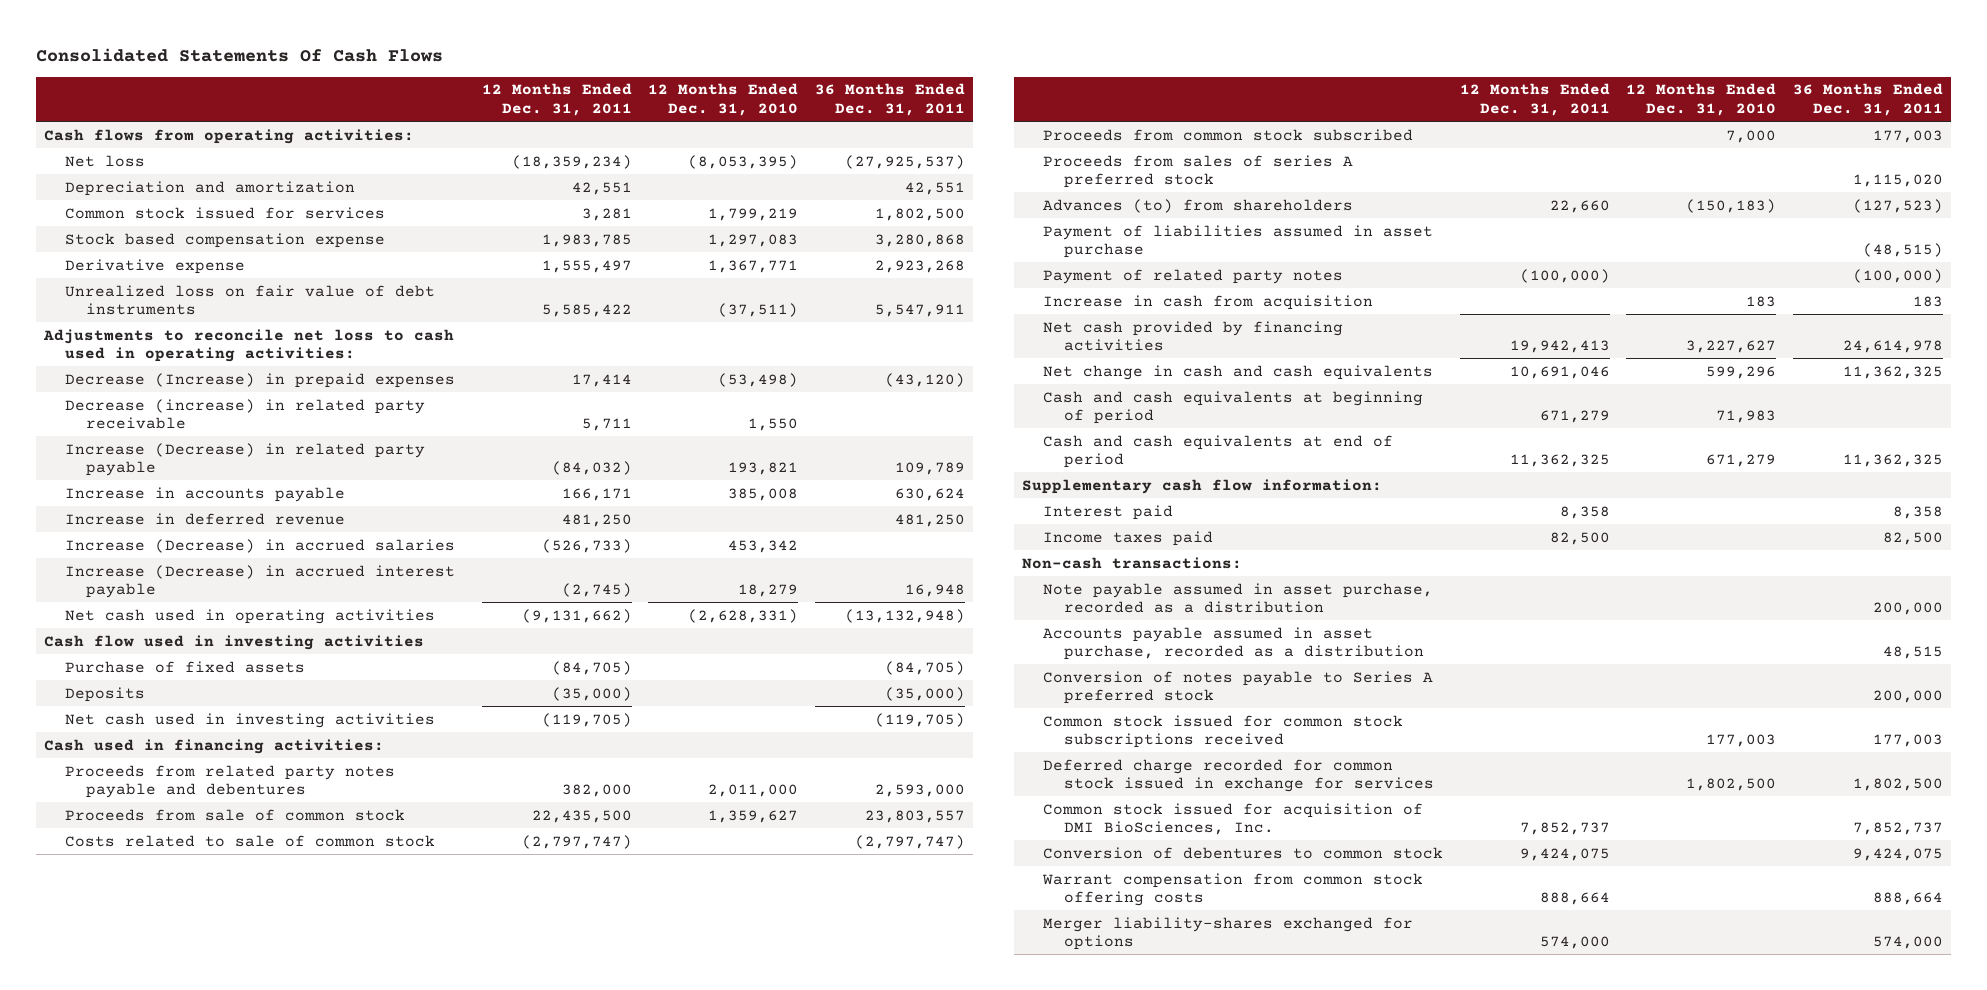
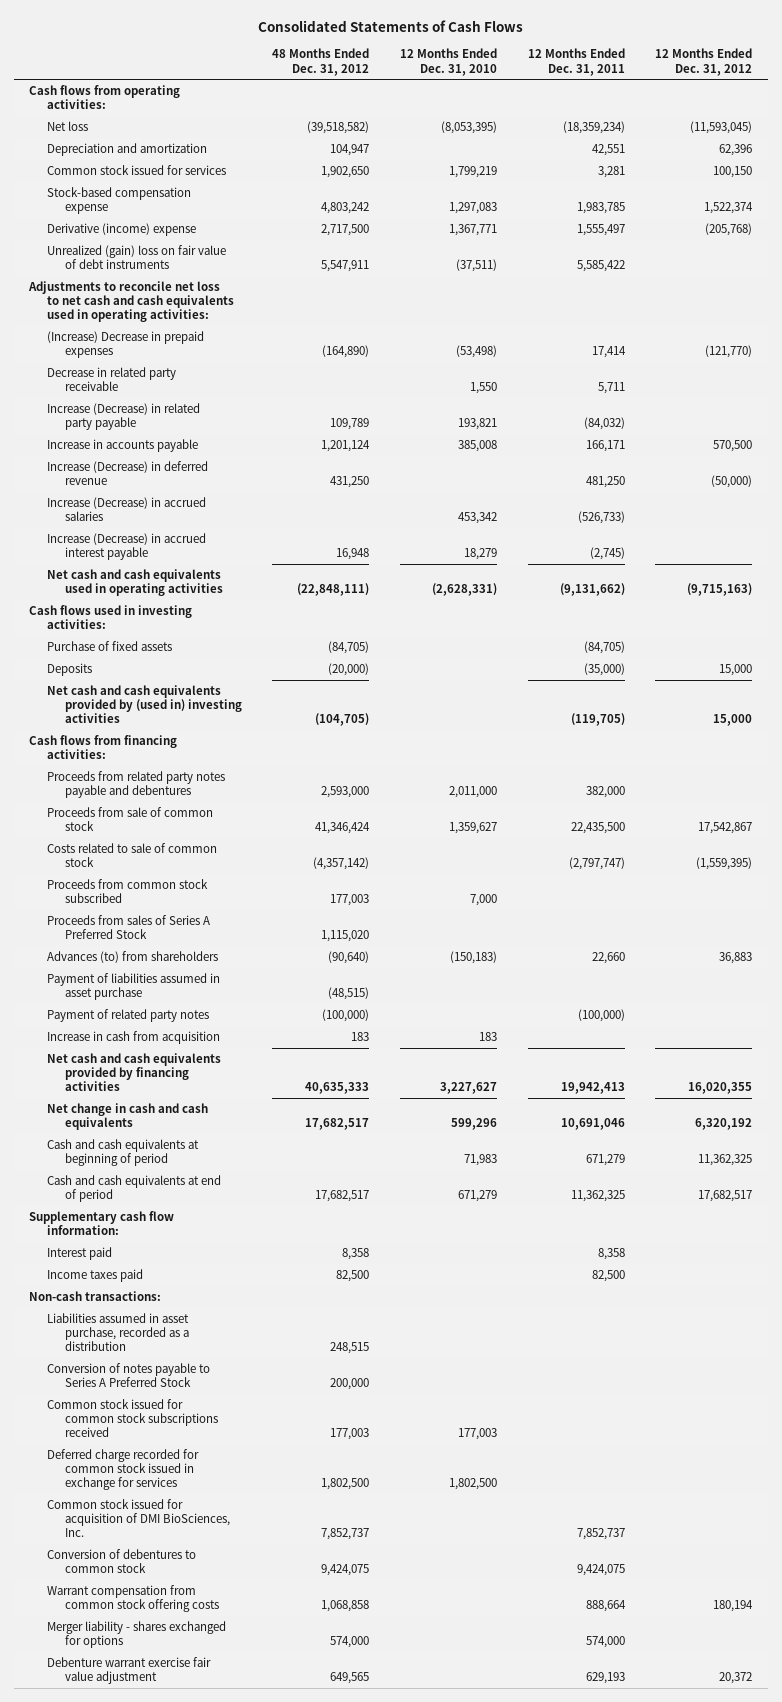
- Consolidated Statements Of Cash Flows
+ Consolidated Statements of Cash Flows
- | 12 Months Ended Dec. 31, 2011 | 12 Months Ended Dec. 31, 2010 | 36 Months Ended Dec. 31, 2011
+ | 48 Months Ended Dec. 31, 2012 | 12 Months Ended Dec. 31, 2010 | 12 Months Ended Dec. 31, 2011 | 12 Months Ended Dec. 31, 2012
- Stock based compensation expense | 1,983,785 | 1,297,083 | 3,280,868
- Derivative expense | 1,555,497 | 1,367,771 | 2,923,268
- Unrealized loss on fair value of debt instruments | 5,585,422 | (37,511) | 5,547,911
- Adjustments to reconcile net loss to cash used in operating activities:
- Decrease (Increase) in prepaid expenses | 17,414 | (53,498) | (43,120)
- Decrease (increase) in related party receivable | 5,711 | 1,550 |
+ Stock-based compensation expense | 4,803,242 | 1,297,083 | 1,983,785 | 1,522,374
+ Derivative (income) expense | 2,717,500 | 1,367,771 | 1,555,497 | (205,768)
+ Unrealized (gain) loss on fair value of debt instruments | 5,547,911 | (37,511) | 5,585,422 |
+ Adjustments to reconcile net loss to net cash and cash equivalents used in operating activities:
+ (Increase) Decrease in prepaid expenses | (164,890) | (53,498) | 17,414 | (121,770)
+ Decrease in related party receivable | | 1,550 | 5,711 |
- Increase in deferred revenue | 481,250 | | 481,250
+ Increase (Decrease) in deferred revenue | 431,250 | | 481,250 | (50,000)
- Net cash used in operating activities | (9,131,662) | (2,628,331) | (13,132,948)
- Cash flow used in investing activities
+ Net cash and cash equivalents used in operating activities | (22,848,111) | (2,628,331) | (9,131,662) | (9,715,163)
+ Cash flows used in investing activities:
- Net cash used in investing activities | (119,705) | | (119,705)
- Cash used in financing activities:
+ Net cash and cash equivalents provided by (used in) investing activities | (104,705) | | (119,705) | 15,000
+ Cash flows from financing activities:
- Proceeds from sales of series A preferred stock | | | 1,115,020
+ Proceeds from sales of Series A Preferred Stock | 1,115,020 | | |
- Net cash provided by financing activities | 19,942,413 | 3,227,627 | 24,614,978
+ Net cash and cash equivalents provided by financing activities | 40,635,333 | 3,227,627 | 19,942,413 | 16,020,355
- Note payable assumed in asset purchase, recorded as a distribution | | | 200,000
- Accounts payable assumed in asset purchase, recorded as a distribution | | | 48,515
- Conversion of notes payable to Series A preferred stock | | | 200,000
+ Liabilities assumed in asset purchase, recorded as a distribution | 248,515 | | |
+ Conversion of notes payable to Series A Preferred Stock | 200,000 | | |
- Merger liability-shares exchanged for options | 574,000 | | 574,000
+ Merger liability - shares exchanged for options | 574,000 | | 574,000 |
+ Debenture warrant exercise fair value adjustment | 649,565 | | 629,193 | 20,372

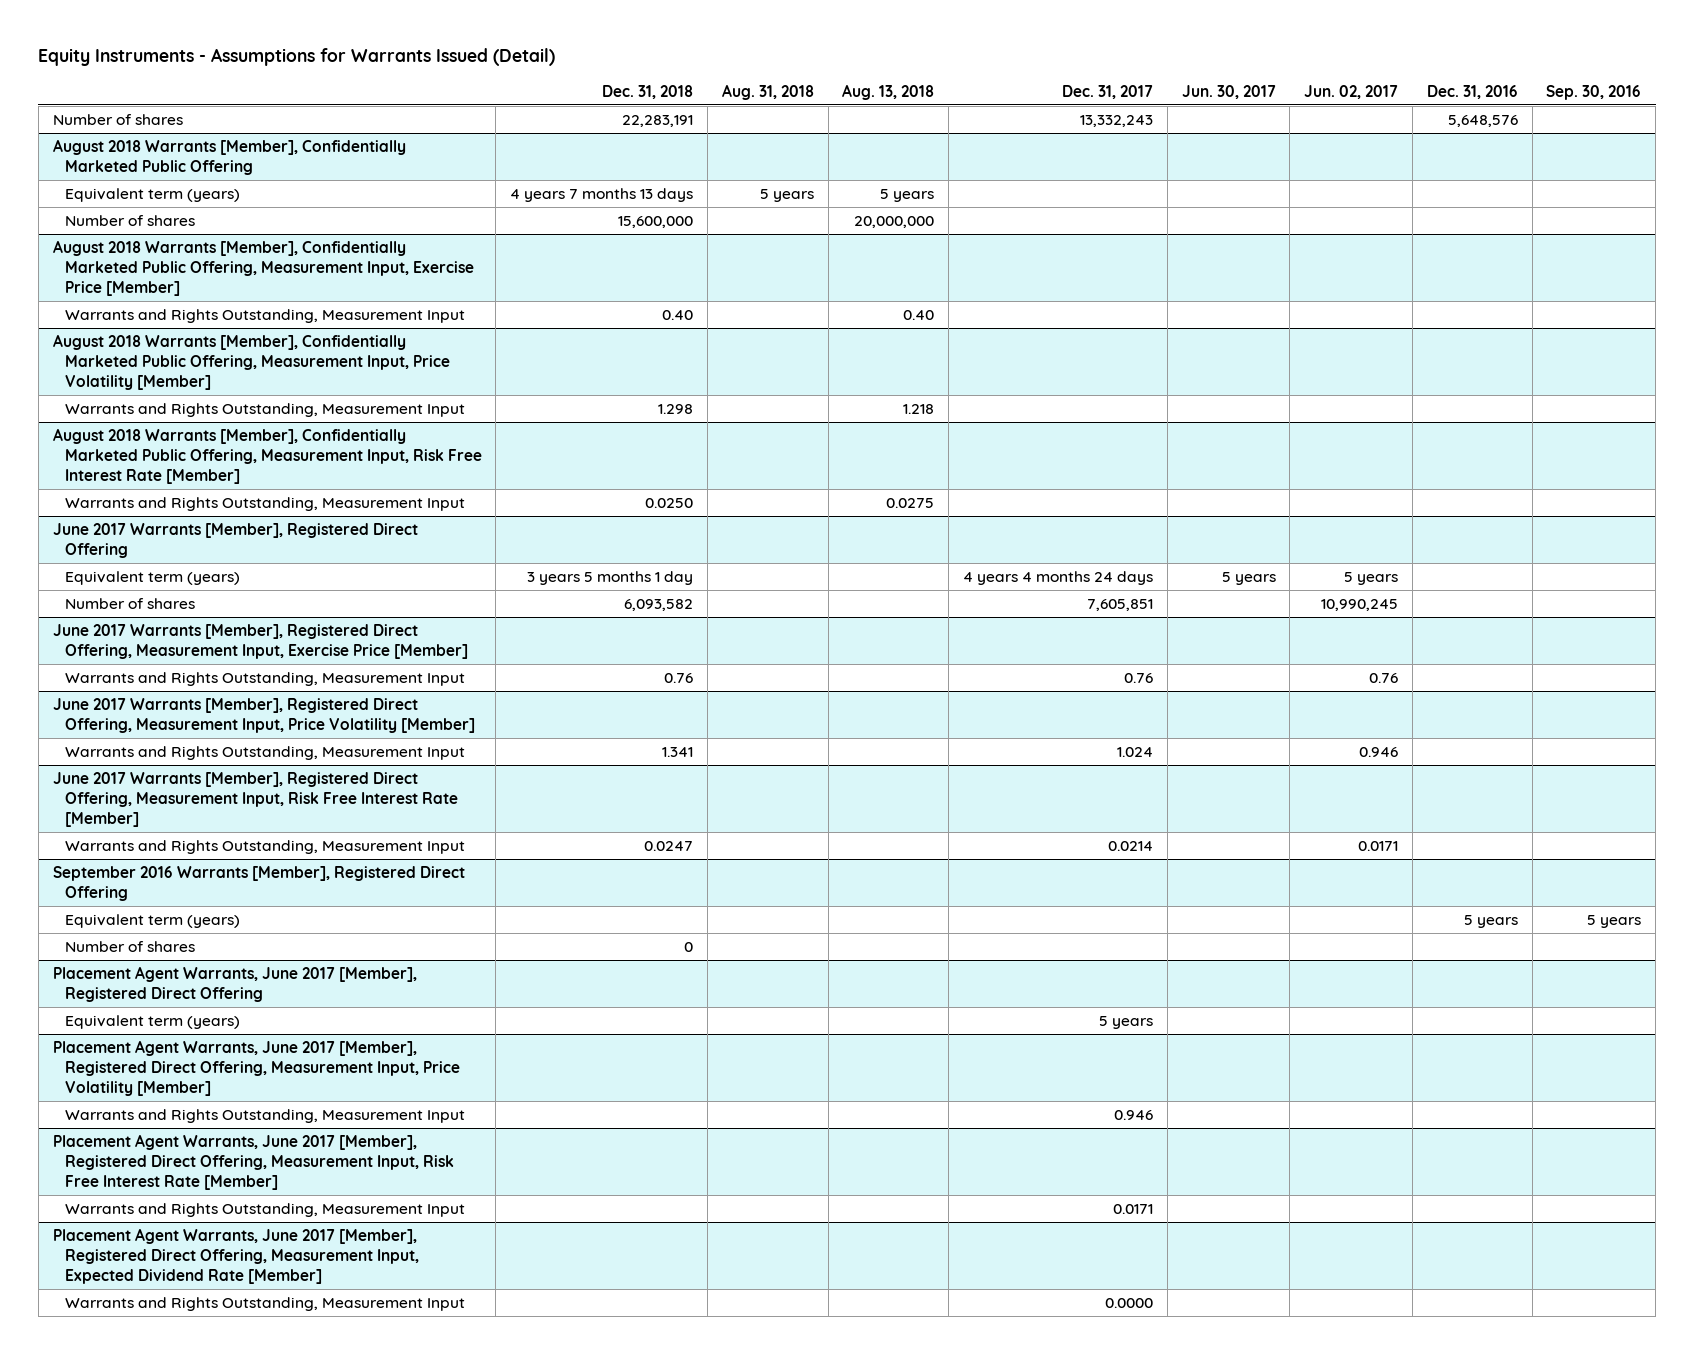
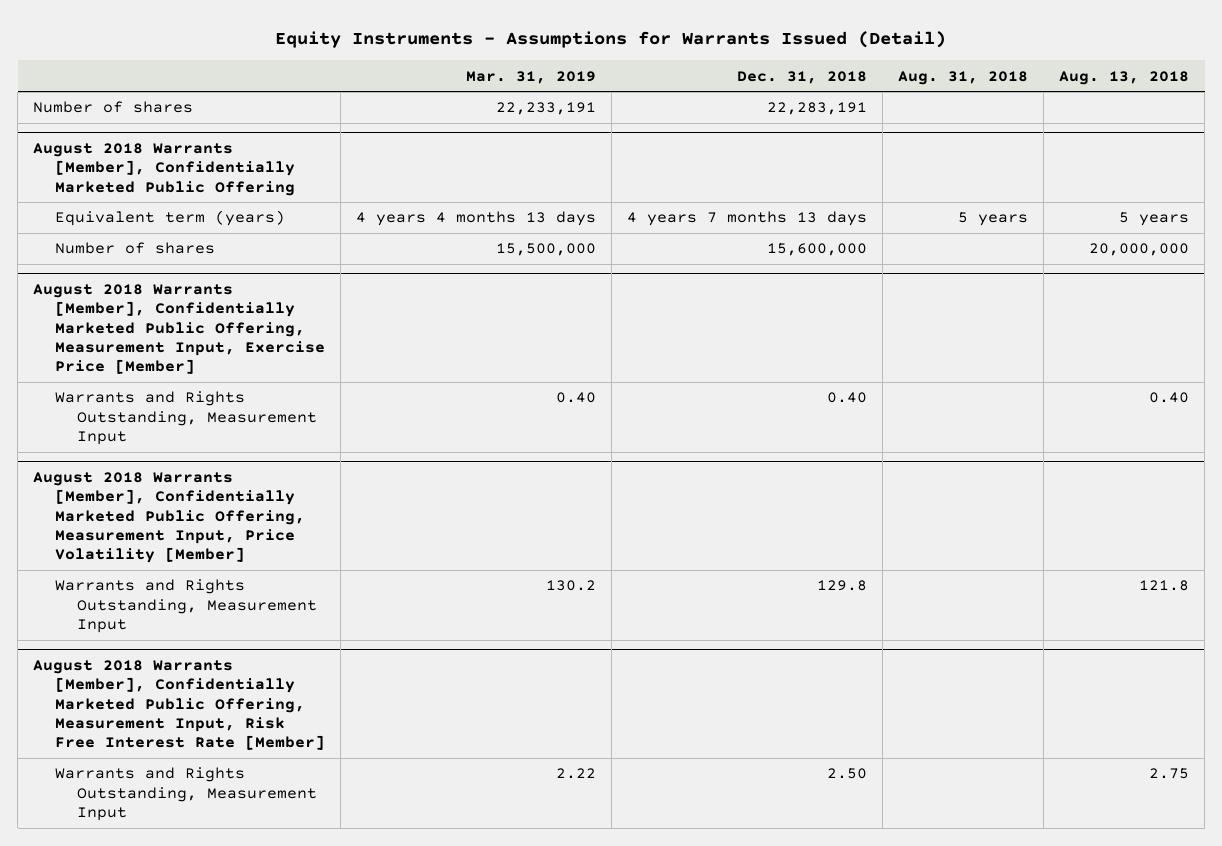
- | Dec. 31, 2018 | Aug. 31, 2018 | Aug. 13, 2018 | Dec. 31, 2017 | Jun. 30, 2017 | Jun. 02, 2017 | Dec. 31, 2016 | Sep. 30, 2016
+ | Mar. 31, 2019 | Dec. 31, 2018 | Aug. 31, 2018 | Aug. 13, 2018
@ August 2018 Warrants [Member], Confidentially Marketed Public Offering, Measurement Input, Price Volatility [Member]
- Warrants and Rights Outstanding, Measurement Input | 1.298 | | 1.218 | | | | |
+ Warrants and Rights Outstanding, Measurement Input | 130.2 | 129.8 | | 121.8
@ August 2018 Warrants [Member], Confidentially Marketed Public Offering, Measurement Input, Risk Free Interest Rate [Member]
- Warrants and Rights Outstanding, Measurement Input | 0.0250 | | 0.0275 | | | | |
- June 2017 Warrants [Member], Registered Direct Offering
- Equivalent term (years) | 3 years 5 months 1 day | | | 4 years 4 months 24 days | 5 years | 5 years | |
- Number of shares | 6,093,582 | | | 7,605,851 | | 10,990,245 | |
- June 2017 Warrants [Member], Registered Direct Offering, Measurement Input, Exercise Price [Member]
- Warrants and Rights Outstanding, Measurement Input | 0.76 | | | 0.76 | | 0.76 | |
- June 2017 Warrants [Member], Registered Direct Offering, Measurement Input, Price Volatility [Member]
- Warrants and Rights Outstanding, Measurement Input | 1.341 | | | 1.024 | | 0.946 | |
- June 2017 Warrants [Member], Registered Direct Offering, Measurement Input, Risk Free Interest Rate [Member]
- Warrants and Rights Outstanding, Measurement Input | 0.0247 | | | 0.0214 | | 0.0171 | |
- September 2016 Warrants [Member], Registered Direct Offering
- Equivalent term (years) | | | | | | | 5 years | 5 years
- Number of shares | 0 | | | | | | |
- Placement Agent Warrants, June 2017 [Member], Registered Direct Offering
- Equivalent term (years) | | | | 5 years | | | |
- Placement Agent Warrants, June 2017 [Member], Registered Direct Offering, Measurement Input, Price Volatility [Member]
- Warrants and Rights Outstanding, Measurement Input | | | | 0.946 | | | |
- Placement Agent Warrants, June 2017 [Member], Registered Direct Offering, Measurement Input, Risk Free Interest Rate [Member]
- Warrants and Rights Outstanding, Measurement Input | | | | 0.0171 | | | |
- Placement Agent Warrants, June 2017 [Member], Registered Direct Offering, Measurement Input, Expected Dividend Rate [Member]
- Warrants and Rights Outstanding, Measurement Input | | | | 0.0000 | | | |
@ August 2018 Warrants [Member], Confidentially Marketed Public Offering, Measurement Input, Risk Free Interest Rate [Member]
+ Warrants and Rights Outstanding, Measurement Input | 2.22 | 2.50 | | 2.75

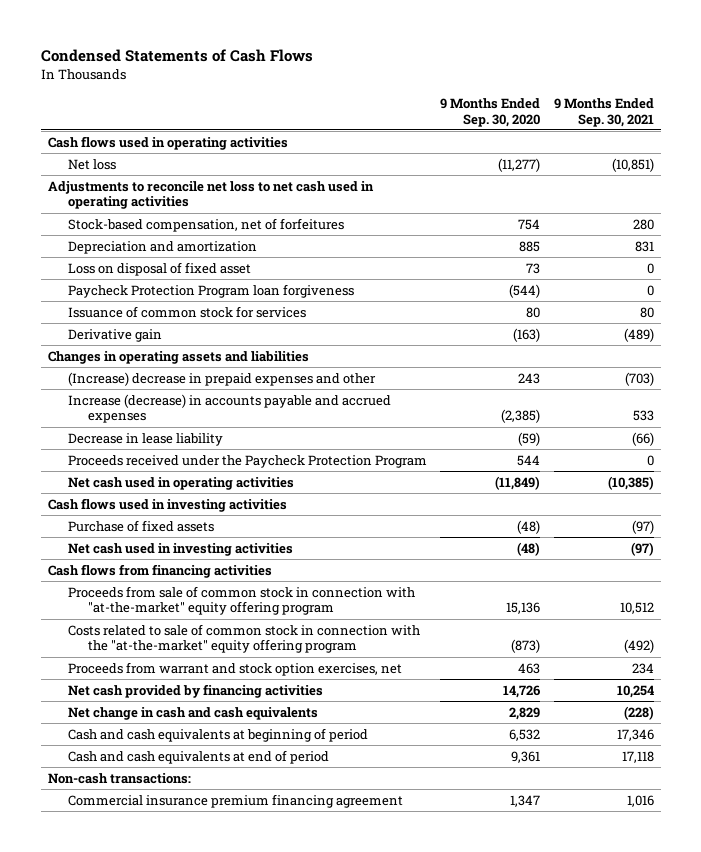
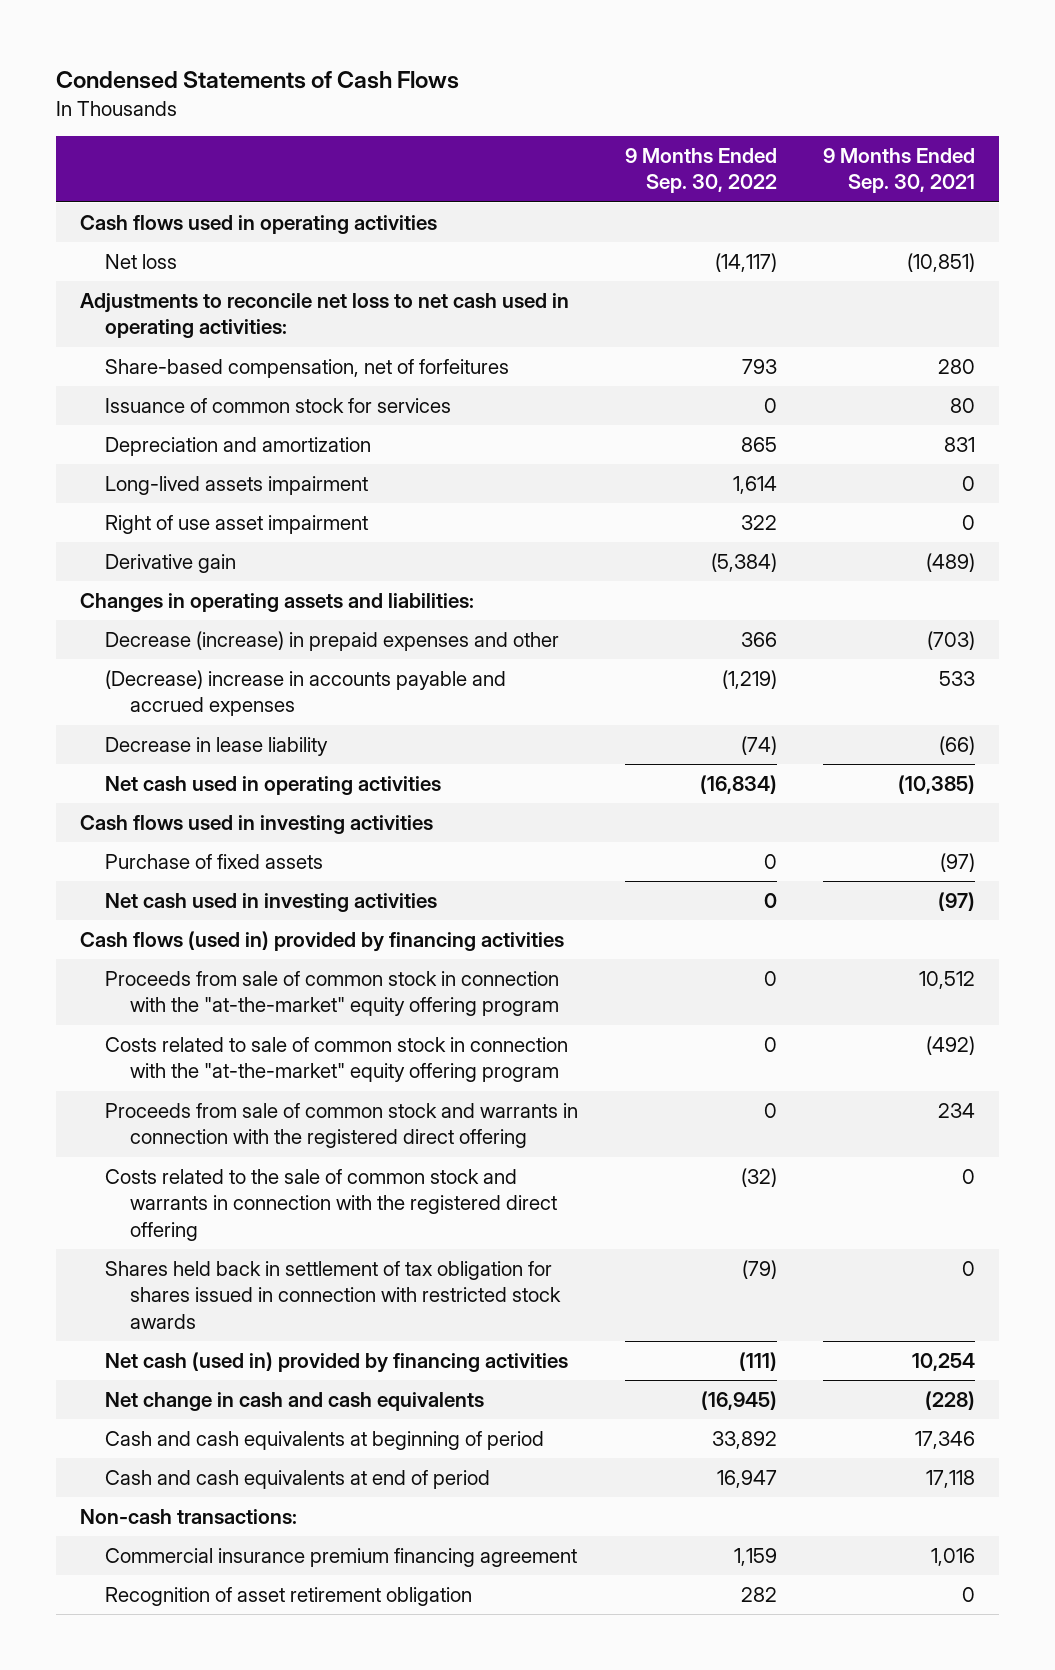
- | 9 Months Ended Sep. 30, 2020 | 9 Months Ended Sep. 30, 2021
+ | 9 Months Ended Sep. 30, 2022 | 9 Months Ended Sep. 30, 2021
- Adjustments to reconcile net loss to net cash used in operating activities
- Stock-based compensation, net of forfeitures | 754 | 280
- Loss on disposal of fixed asset | 73 | 0
- Paycheck Protection Program loan forgiveness | (544) | 0
+ Adjustments to reconcile net loss to net cash used in operating activities:
+ Share-based compensation, net of forfeitures | 793 | 280
moved down: Depreciation and amortization | 865 | 831
+ Long-lived assets impairment | 1,614 | 0
+ Right of use asset impairment | 322 | 0
- Changes in operating assets and liabilities
- (Increase) decrease in prepaid expenses and other | 243 | (703)
- Increase (decrease) in accounts payable and accrued expenses | (2,385) | 533
+ Changes in operating assets and liabilities:
+ Decrease (increase) in prepaid expenses and other | 366 | (703)
+ (Decrease) increase in accounts payable and accrued expenses | (1,219) | 533
- Proceeds received under the Paycheck Protection Program | 544 | 0
- Cash flows from financing activities
- Proceeds from sale of common stock in connection with "at-the-market" equity offering program | 15,136 | 10,512
+ Cash flows (used in) provided by financing activities
+ Proceeds from sale of common stock in connection with the "at-the-market" equity offering program | 0 | 10,512
- Proceeds from warrant and stock option exercises, net | 463 | 234
- Net cash provided by financing activities | 14,726 | 10,254
+ Proceeds from sale of common stock and warrants in connection with the registered direct offering | 0 | 234
+ Costs related to the sale of common stock and warrants in connection with the registered direct offering | (32) | 0
+ Shares held back in settlement of tax obligation for shares issued in connection with restricted stock awards | (79) | 0
+ Net cash (used in) provided by financing activities | (111) | 10,254
+ Recognition of asset retirement obligation | 282 | 0

